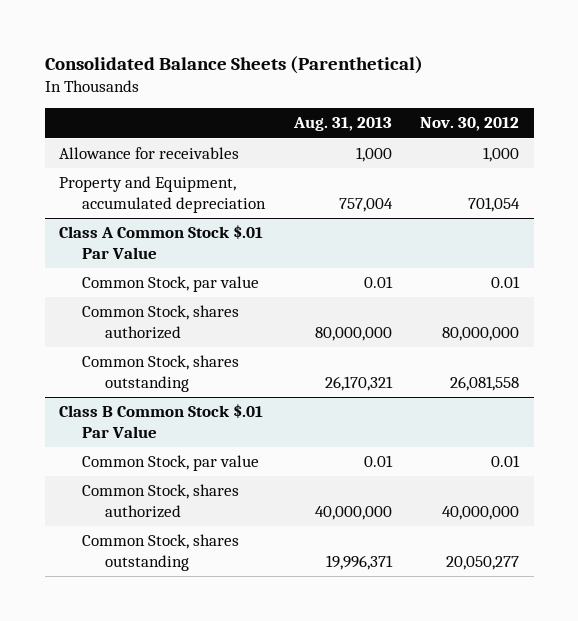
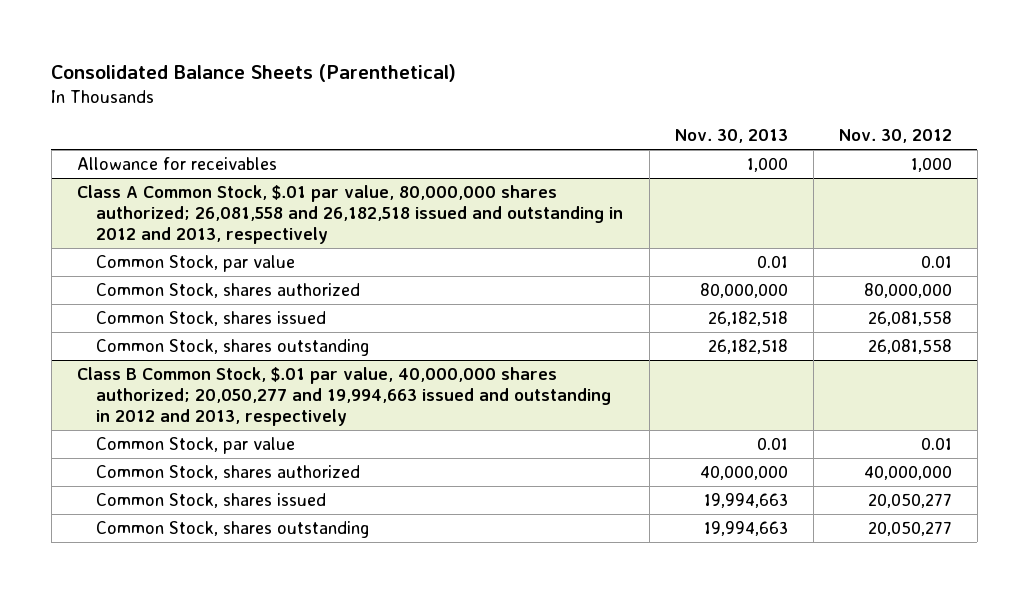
- | Aug. 31, 2013 | Nov. 30, 2012
+ | Nov. 30, 2013 | Nov. 30, 2012
- Property and Equipment, accumulated depreciation | 757,004 | 701,054
- Class A Common Stock $.01 Par Value
+ Class A Common Stock, $.01 par value, 80,000,000 shares authorized; 26,081,558 and 26,182,518 issued and outstanding in 2012 and 2013, respectively
+ Common Stock, shares issued | 26,182,518 | 26,081,558
- Class B Common Stock $.01 Par Value
+ Class B Common Stock, $.01 par value, 40,000,000 shares authorized; 20,050,277 and 19,994,663 issued and outstanding in 2012 and 2013, respectively
+ Common Stock, shares issued | 19,994,663 | 20,050,277

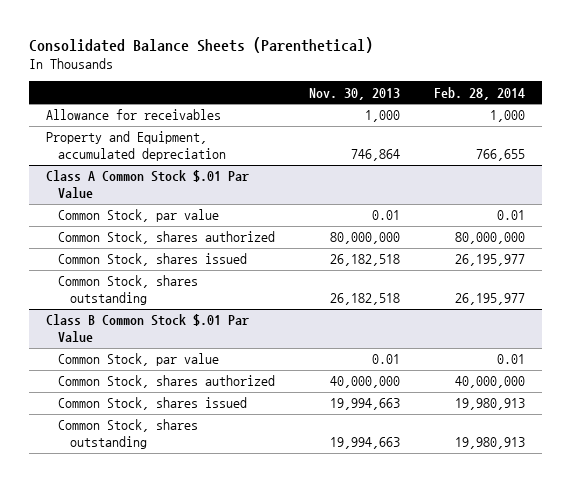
- | Nov. 30, 2013 | Nov. 30, 2012
+ | Nov. 30, 2013 | Feb. 28, 2014
- Class A Common Stock, $.01 par value, 80,000,000 shares authorized; 26,081,558 and 26,182,518 issued and outstanding in 2012 and 2013, respectively
+ Property and Equipment, accumulated depreciation | 746,864 | 766,655
+ Class A Common Stock $.01 Par Value
- Class B Common Stock, $.01 par value, 40,000,000 shares authorized; 20,050,277 and 19,994,663 issued and outstanding in 2012 and 2013, respectively
+ Class B Common Stock $.01 Par Value

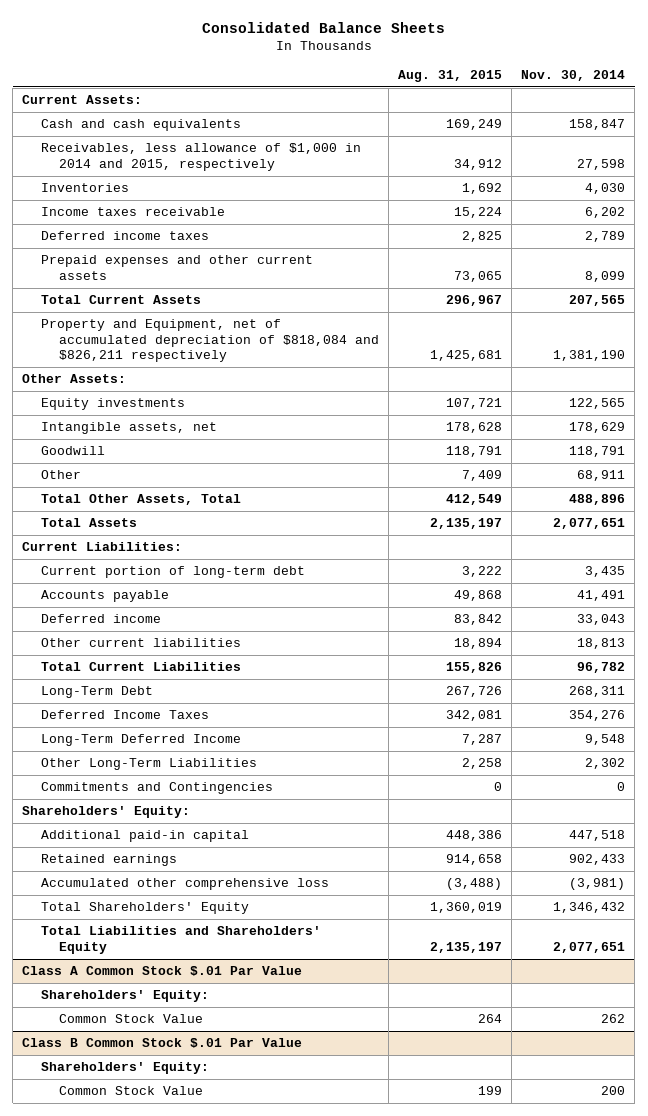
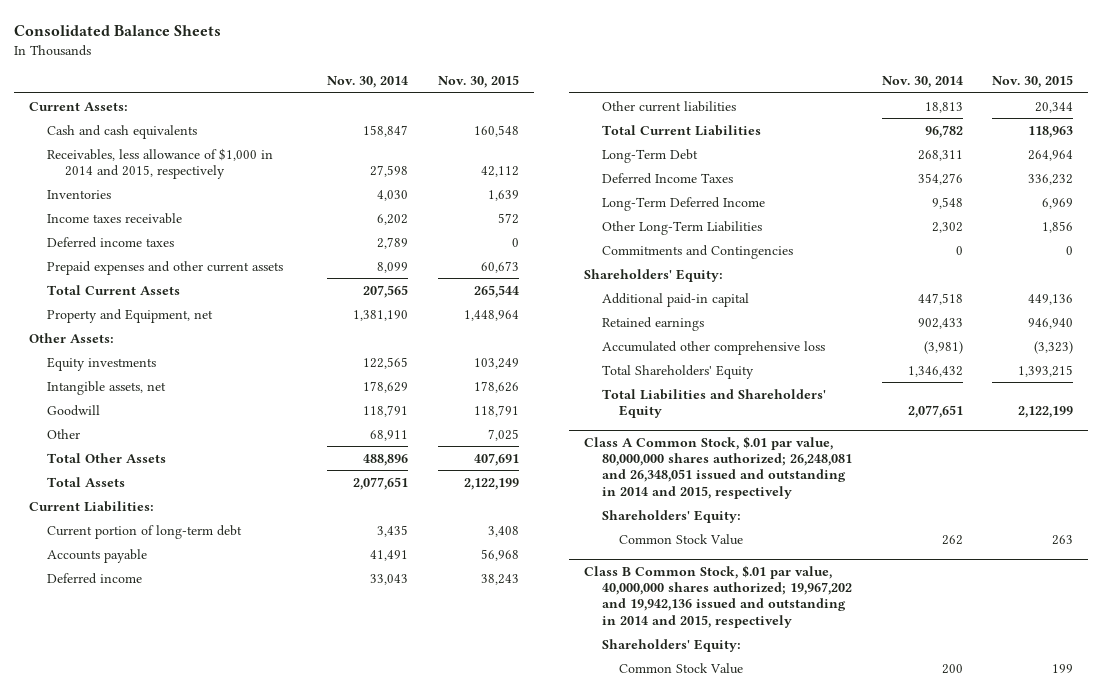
- | Aug. 31, 2015 | Nov. 30, 2014
+ | Nov. 30, 2014 | Nov. 30, 2015
- Property and Equipment, net of accumulated depreciation of $818,084 and $826,211 respectively | 1,425,681 | 1,381,190
+ Property and Equipment, net | 1,381,190 | 1,448,964
- Total Other Assets, Total | 412,549 | 488,896
+ Total Other Assets | 488,896 | 407,691
- Class A Common Stock $.01 Par Value
+ Class A Common Stock, $.01 par value, 80,000,000 shares authorized; 26,248,081 and 26,348,051 issued and outstanding in 2014 and 2015, respectively
- Class B Common Stock $.01 Par Value
+ Class B Common Stock, $.01 par value, 40,000,000 shares authorized; 19,967,202 and 19,942,136 issued and outstanding in 2014 and 2015, respectively

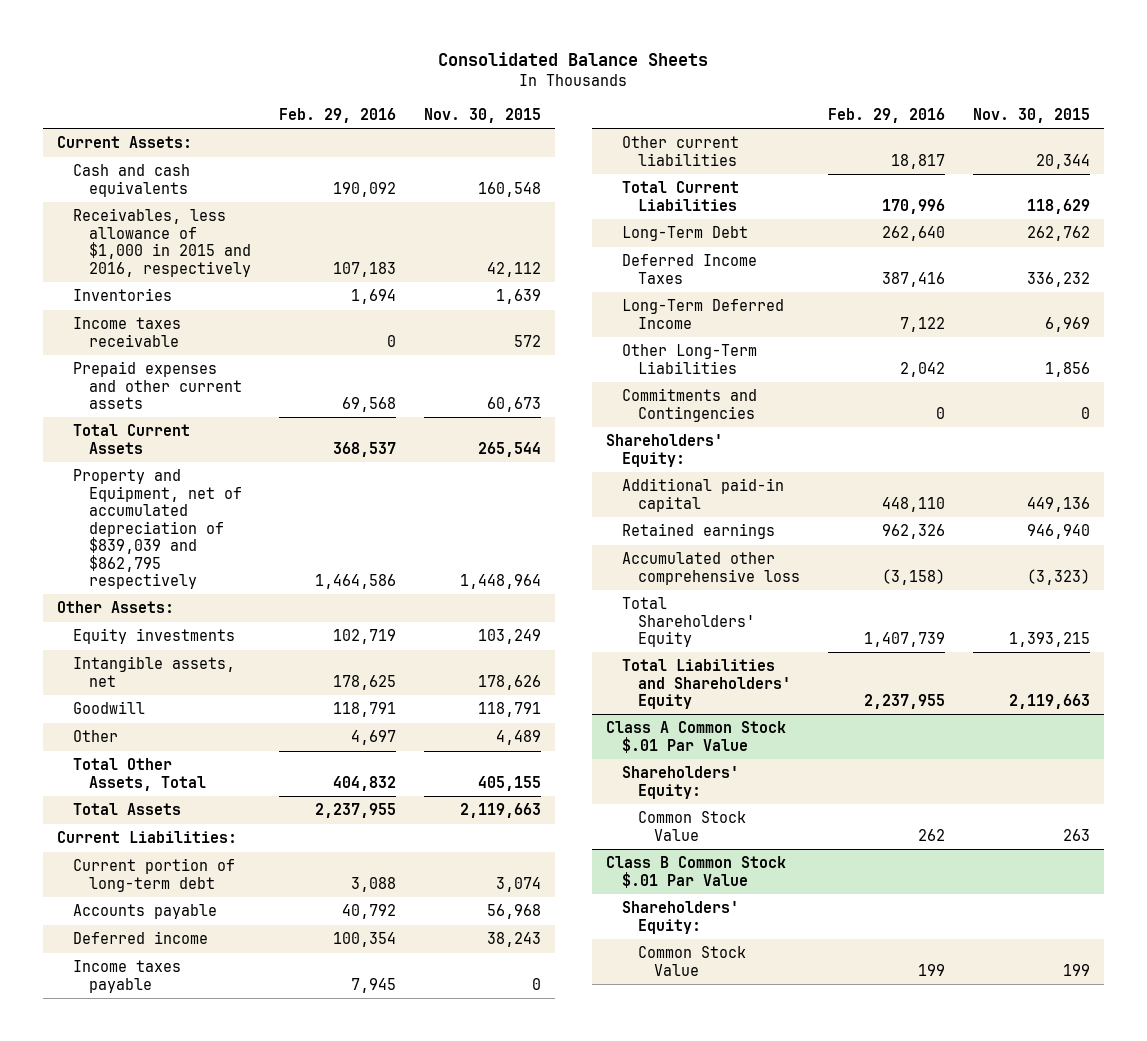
- | Nov. 30, 2014 | Nov. 30, 2015
+ | Feb. 29, 2016 | Nov. 30, 2015
- Receivables, less allowance of $1,000 in 2014 and 2015, respectively | 27,598 | 42,112
+ Receivables, less allowance of $1,000 in 2015 and 2016, respectively | 107,183 | 42,112
- Deferred income taxes | 2,789 | 0
- Property and Equipment, net | 1,381,190 | 1,448,964
+ Property and Equipment, net of accumulated depreciation of $839,039 and $862,795 respectively | 1,464,586 | 1,448,964
- Other | 68,911 | 7,025
- Total Other Assets | 488,896 | 407,691
- Total Assets | 2,077,651 | 2,122,199
+ Other | 4,697 | 4,489
+ Total Other Assets, Total | 404,832 | 405,155
+ Total Assets | 2,237,955 | 2,119,663
- Current portion of long-term debt | 3,435 | 3,408
+ Current portion of long-term debt | 3,088 | 3,074
+ Income taxes payable | 7,945 | 0
- Total Current Liabilities | 96,782 | 118,963
- Long-Term Debt | 268,311 | 264,964
+ Total Current Liabilities | 170,996 | 118,629
+ Long-Term Debt | 262,640 | 262,762
- Total Liabilities and Shareholders' Equity | 2,077,651 | 2,122,199
- Class A Common Stock, $.01 par value, 80,000,000 shares authorized; 26,248,081 and 26,348,051 issued and outstanding in 2014 and 2015, respectively
+ Total Liabilities and Shareholders' Equity | 2,237,955 | 2,119,663
+ Class A Common Stock $.01 Par Value
- Class B Common Stock, $.01 par value, 40,000,000 shares authorized; 19,967,202 and 19,942,136 issued and outstanding in 2014 and 2015, respectively
+ Class B Common Stock $.01 Par Value

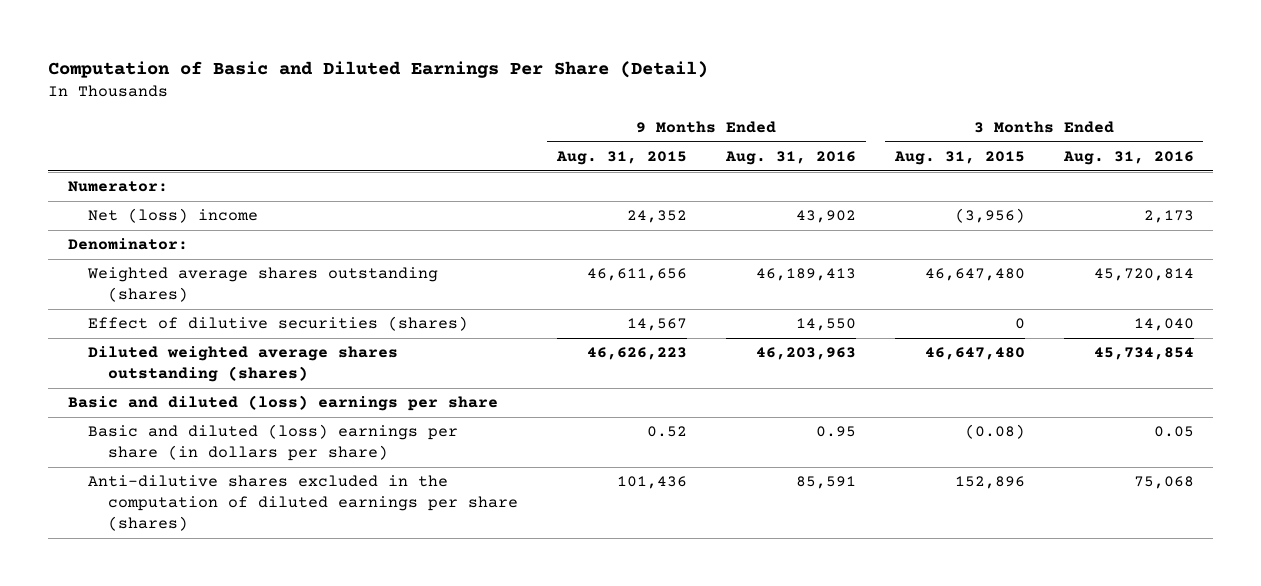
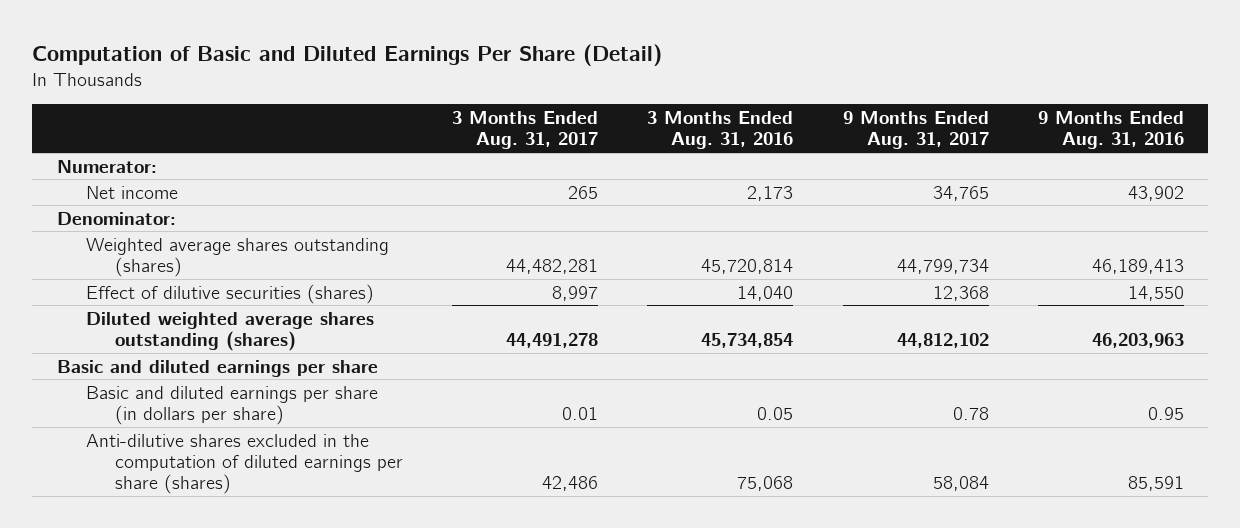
- | 9 Months Ended Aug. 31, 2015 | 9 Months Ended Aug. 31, 2016 | 3 Months Ended Aug. 31, 2015 | 3 Months Ended Aug. 31, 2016
+ | 3 Months Ended Aug. 31, 2017 | 3 Months Ended Aug. 31, 2016 | 9 Months Ended Aug. 31, 2017 | 9 Months Ended Aug. 31, 2016
- Net (loss) income | 24,352 | 43,902 | (3,956) | 2,173
+ Net income | 265 | 2,173 | 34,765 | 43,902
- Basic and diluted (loss) earnings per share
- Basic and diluted (loss) earnings per share (in dollars per share) | 0.52 | 0.95 | (0.08) | 0.05
+ Basic and diluted earnings per share
+ Basic and diluted earnings per share (in dollars per share) | 0.01 | 0.05 | 0.78 | 0.95

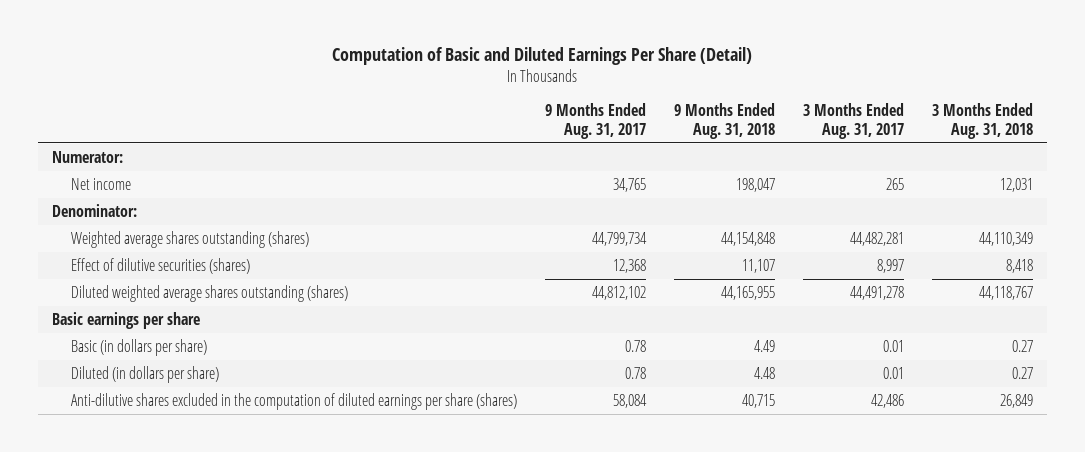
- | 3 Months Ended Aug. 31, 2017 | 3 Months Ended Aug. 31, 2016 | 9 Months Ended Aug. 31, 2017 | 9 Months Ended Aug. 31, 2016
+ | 9 Months Ended Aug. 31, 2017 | 9 Months Ended Aug. 31, 2018 | 3 Months Ended Aug. 31, 2017 | 3 Months Ended Aug. 31, 2018
- Basic and diluted earnings per share
- Basic and diluted earnings per share (in dollars per share) | 0.01 | 0.05 | 0.78 | 0.95
+ Basic earnings per share
+ Basic (in dollars per share) | 0.78 | 4.49 | 0.01 | 0.27
+ Diluted (in dollars per share) | 0.78 | 4.48 | 0.01 | 0.27

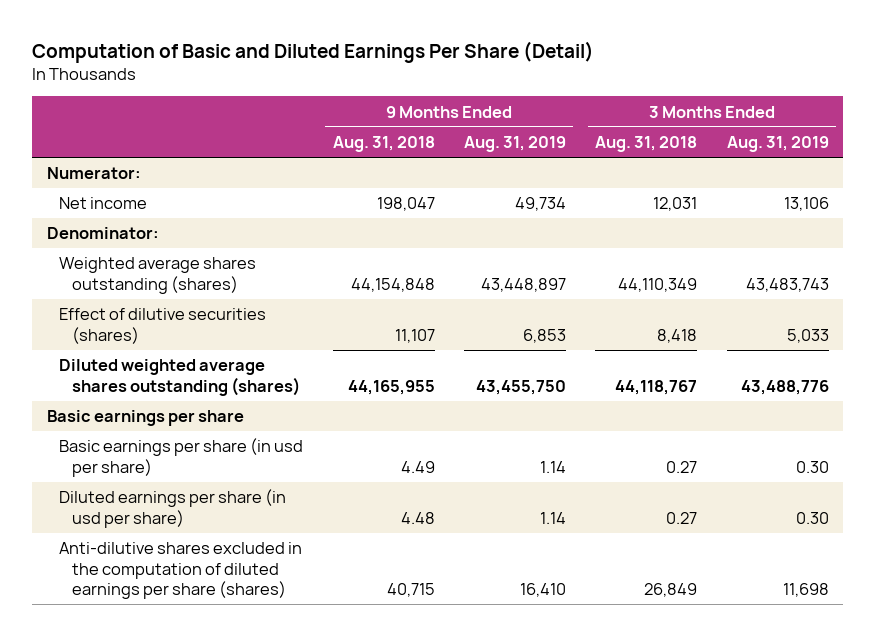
- | 9 Months Ended Aug. 31, 2017 | 9 Months Ended Aug. 31, 2018 | 3 Months Ended Aug. 31, 2017 | 3 Months Ended Aug. 31, 2018
+ | 9 Months Ended Aug. 31, 2018 | 9 Months Ended Aug. 31, 2019 | 3 Months Ended Aug. 31, 2018 | 3 Months Ended Aug. 31, 2019
- Basic (in dollars per share) | 0.78 | 4.49 | 0.01 | 0.27
- Diluted (in dollars per share) | 0.78 | 4.48 | 0.01 | 0.27
+ Basic earnings per share (in usd per share) | 4.49 | 1.14 | 0.27 | 0.30
+ Diluted earnings per share (in usd per share) | 4.48 | 1.14 | 0.27 | 0.30

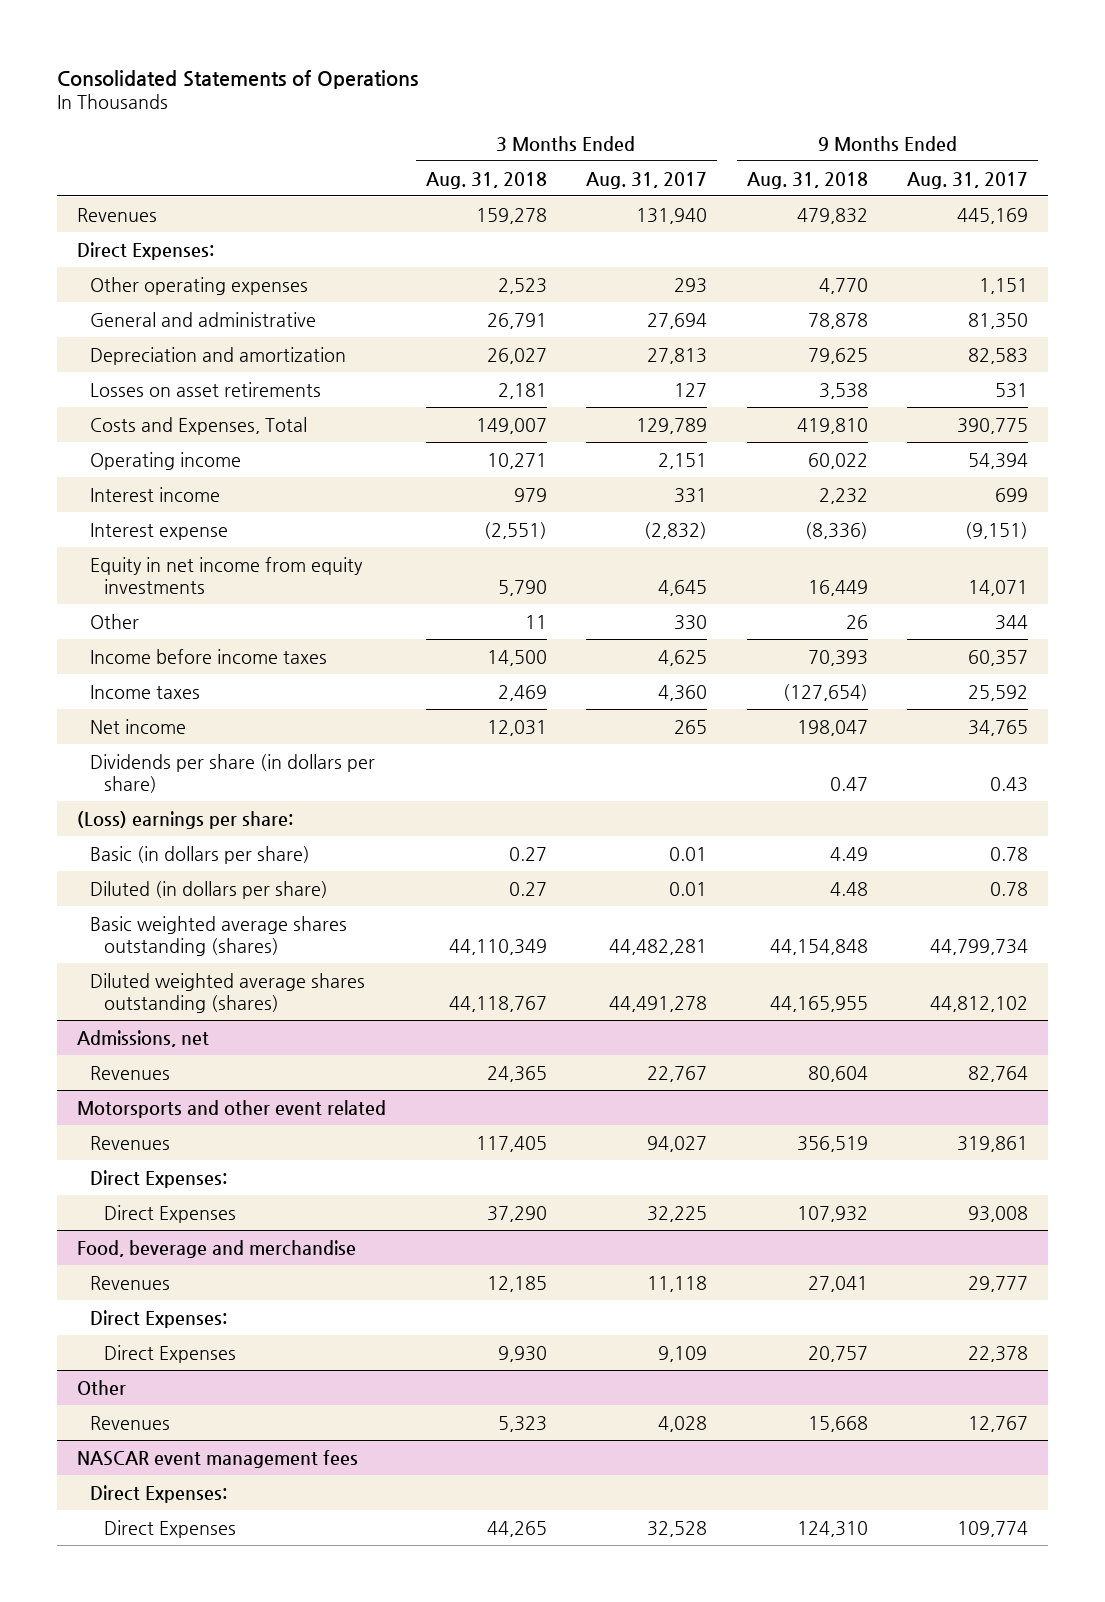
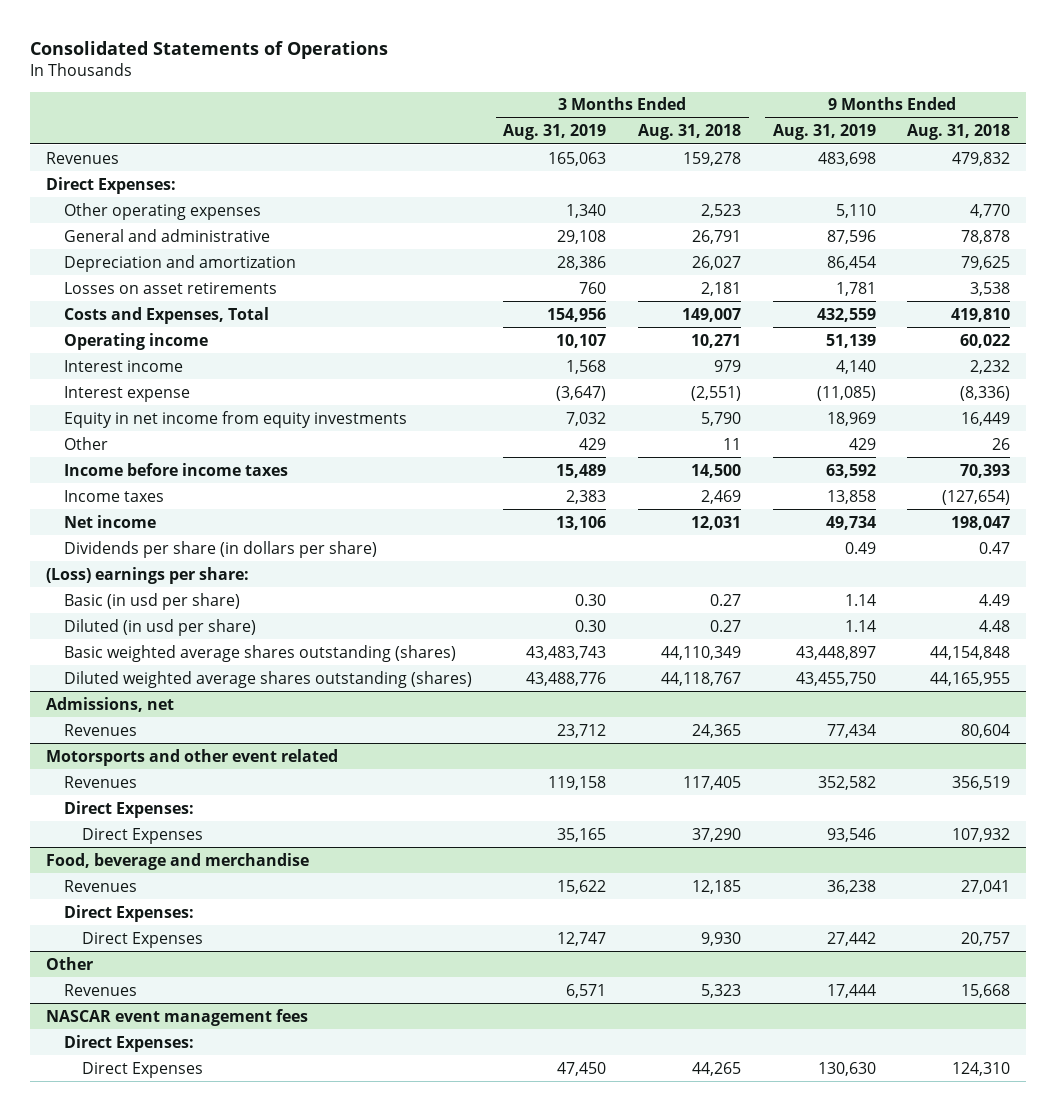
- | 3 Months Ended Aug. 31, 2018 | 3 Months Ended Aug. 31, 2017 | 9 Months Ended Aug. 31, 2018 | 9 Months Ended Aug. 31, 2017
+ | 3 Months Ended Aug. 31, 2019 | 3 Months Ended Aug. 31, 2018 | 9 Months Ended Aug. 31, 2019 | 9 Months Ended Aug. 31, 2018
- Basic (in dollars per share) | 0.27 | 0.01 | 4.49 | 0.78
- Diluted (in dollars per share) | 0.27 | 0.01 | 4.48 | 0.78
+ Basic (in usd per share) | 0.30 | 0.27 | 1.14 | 4.49
+ Diluted (in usd per share) | 0.30 | 0.27 | 1.14 | 4.48

